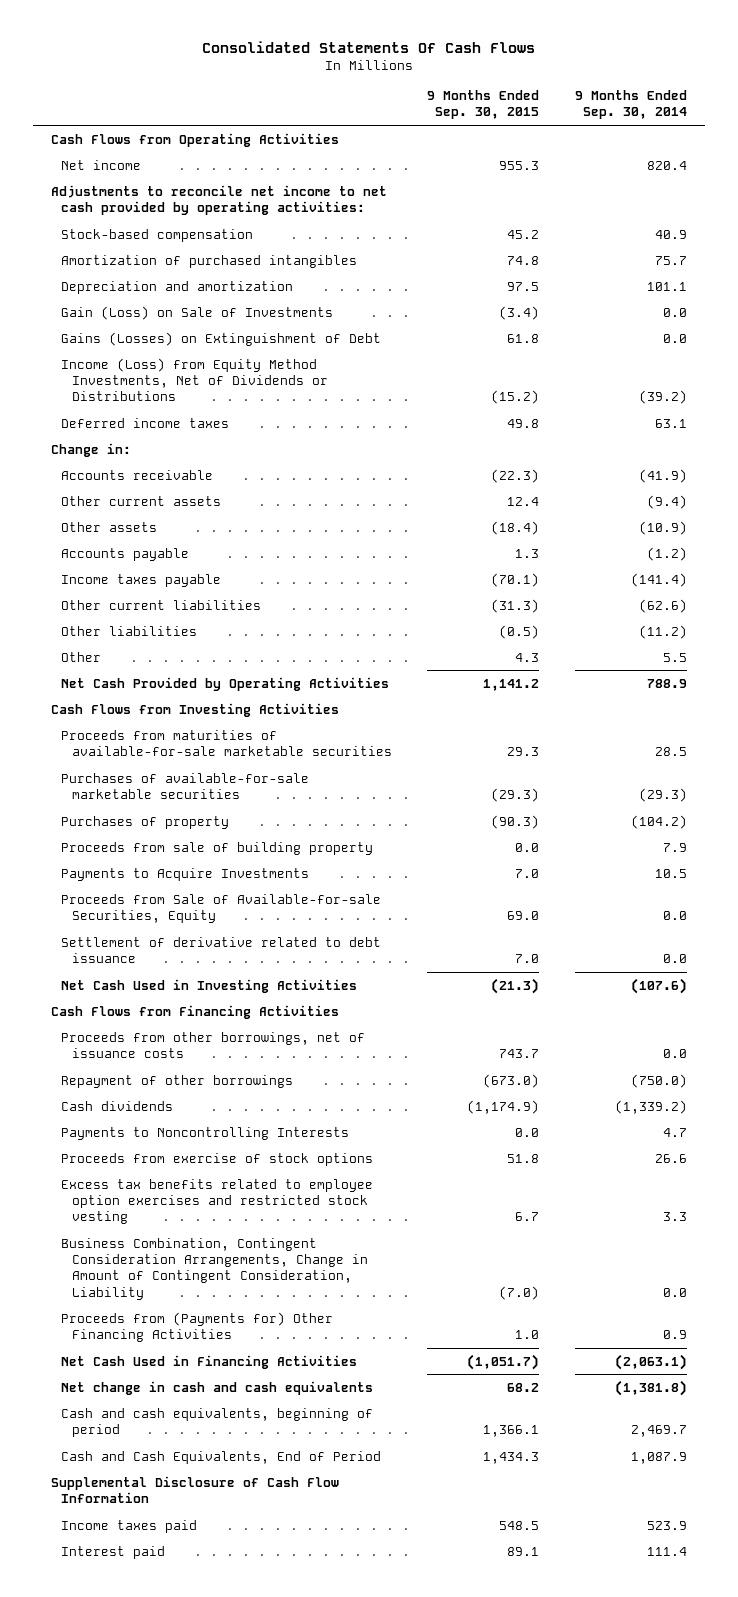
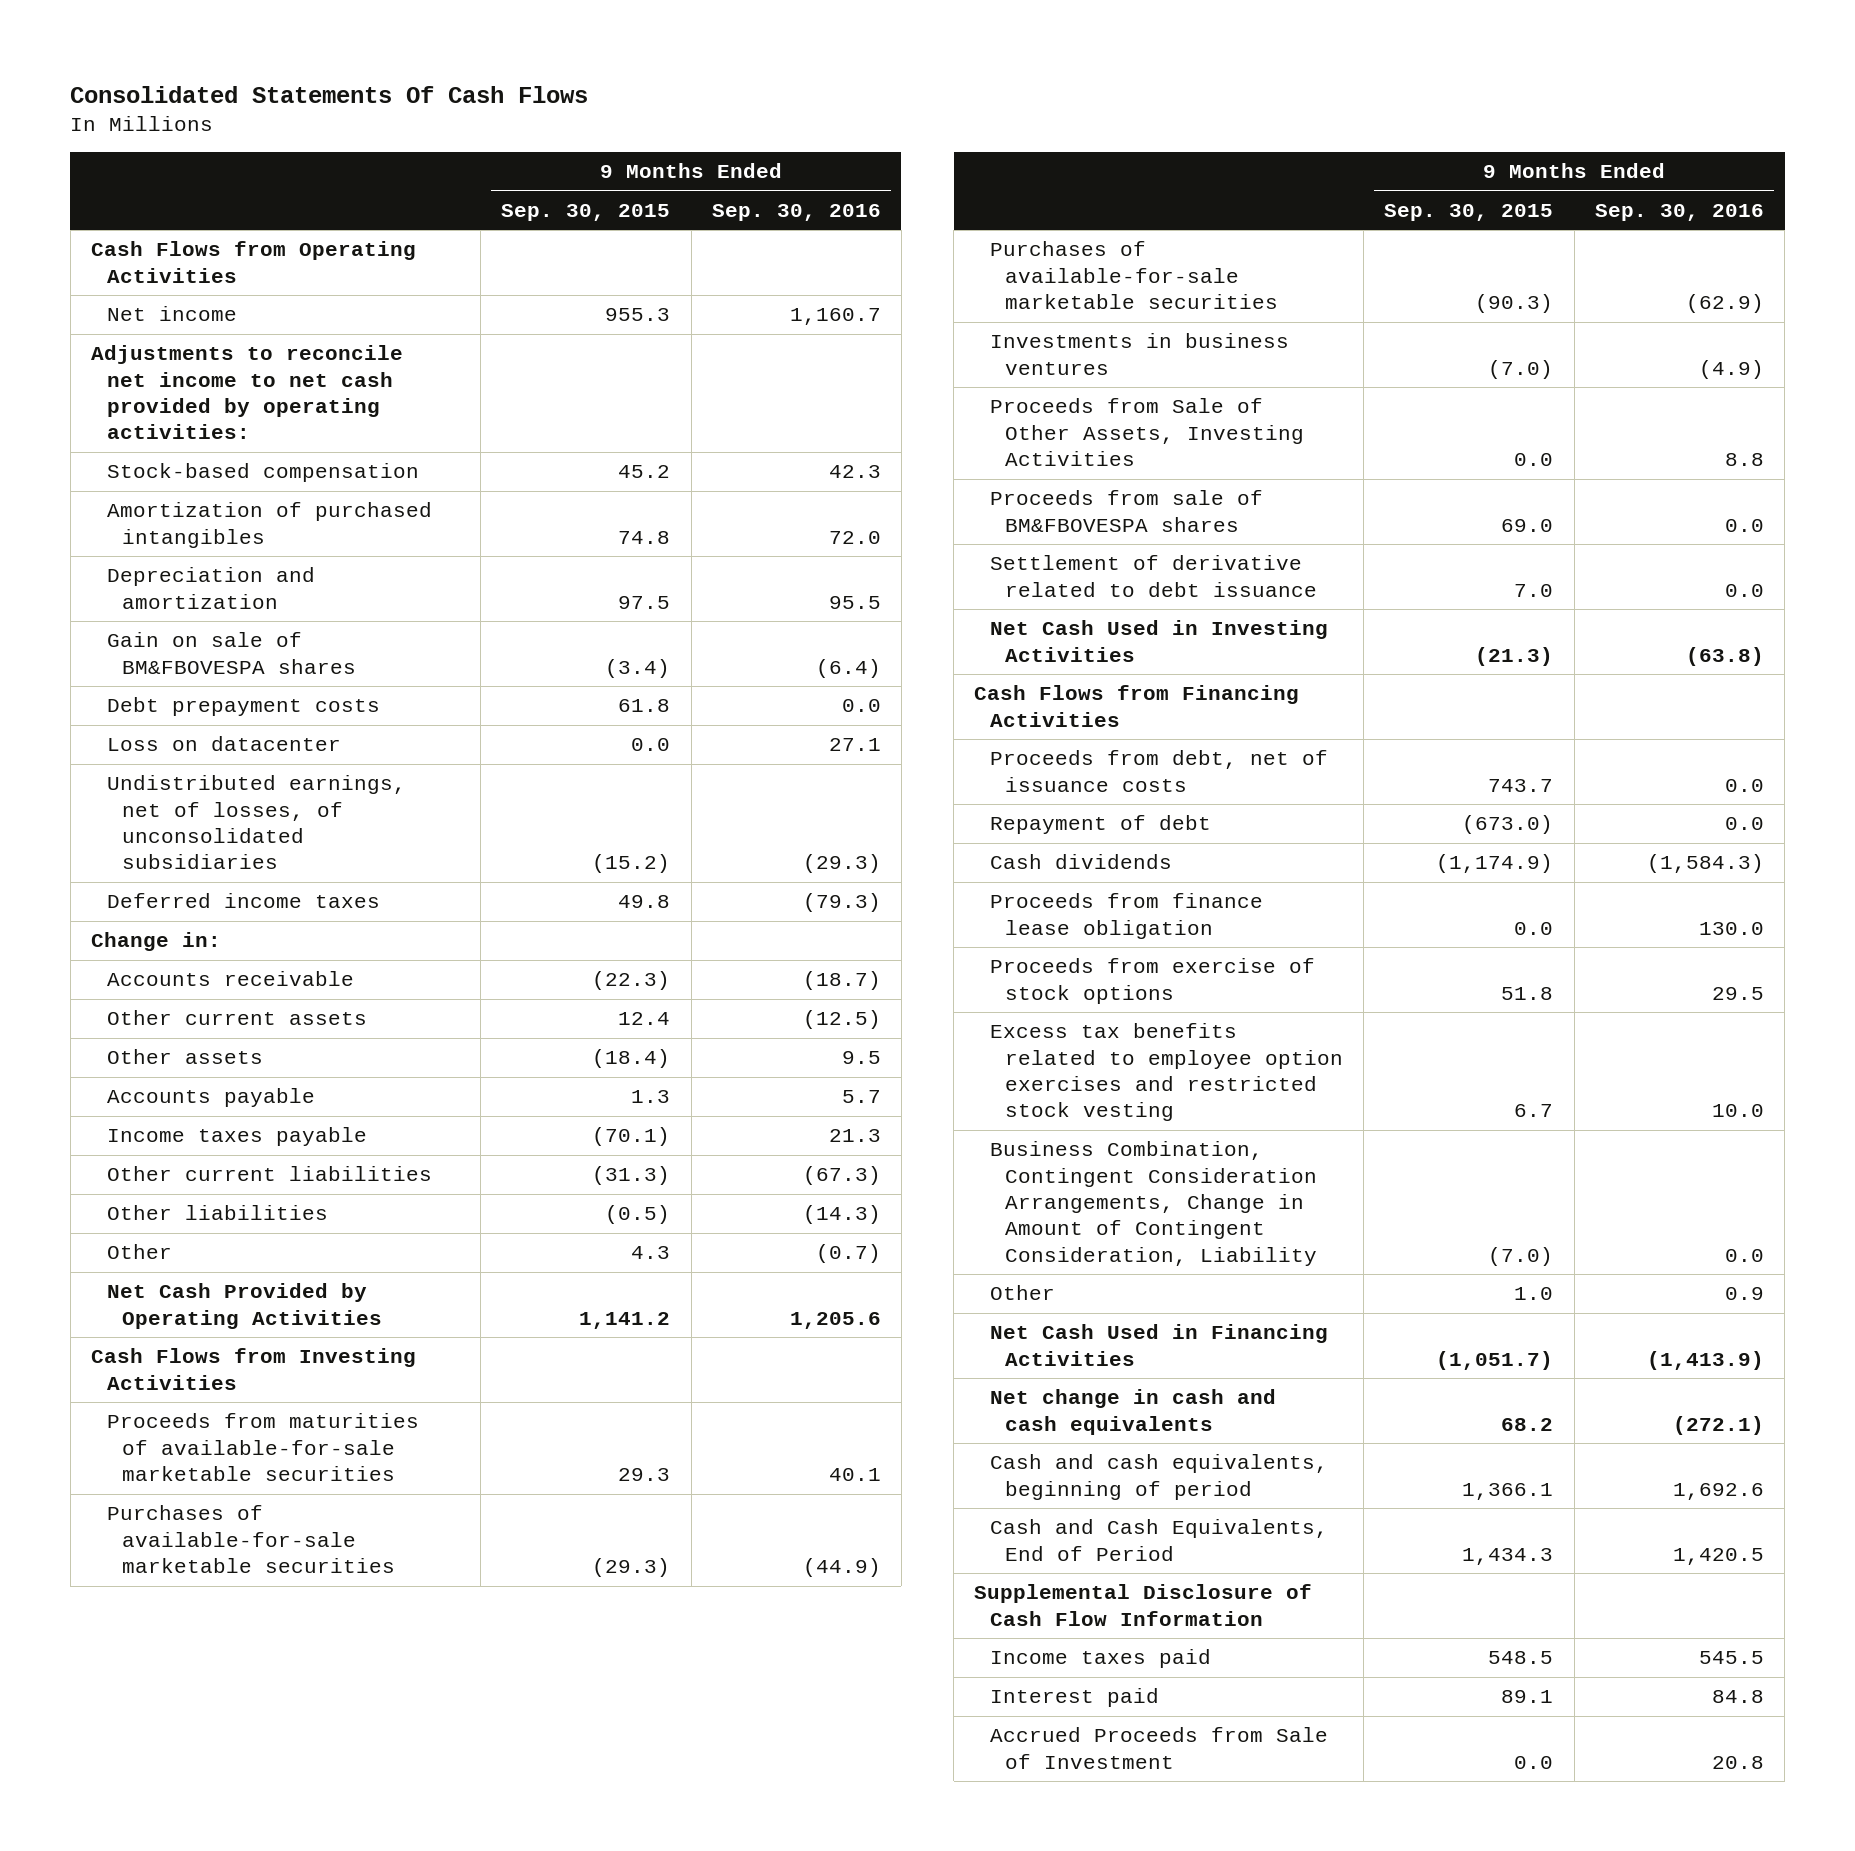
- | 9 Months Ended Sep. 30, 2015 | 9 Months Ended Sep. 30, 2014
+ | 9 Months Ended Sep. 30, 2015 | 9 Months Ended Sep. 30, 2016
- Gain (Loss) on Sale of Investments | (3.4) | 0.0
- Gains (Losses) on Extinguishment of Debt | 61.8 | 0.0
- Income (Loss) from Equity Method Investments, Net of Dividends or Distributions | (15.2) | (39.2)
+ Gain on sale of BM&FBOVESPA shares | (3.4) | (6.4)
+ Debt prepayment costs | 61.8 | 0.0
+ Loss on datacenter | 0.0 | 27.1
+ Undistributed earnings, net of losses, of unconsolidated subsidiaries | (15.2) | (29.3)
- Purchases of property | (90.3) | (104.2)
- Proceeds from sale of building property | 0.0 | 7.9
- Payments to Acquire Investments | 7.0 | 10.5
- Proceeds from Sale of Available-for-sale Securities, Equity | 69.0 | 0.0
+ Purchases of available-for-sale marketable securities | (90.3) | (62.9)
+ Investments in business ventures | (7.0) | (4.9)
+ Proceeds from Sale of Other Assets, Investing Activities | 0.0 | 8.8
+ Proceeds from sale of BM&FBOVESPA shares | 69.0 | 0.0
- Proceeds from other borrowings, net of issuance costs | 743.7 | 0.0
- Repayment of other borrowings | (673.0) | (750.0)
+ Proceeds from debt, net of issuance costs | 743.7 | 0.0
+ Repayment of debt | (673.0) | 0.0
- Payments to Noncontrolling Interests | 0.0 | 4.7
+ Proceeds from finance lease obligation | 0.0 | 130.0
- Proceeds from (Payments for) Other Financing Activities | 1.0 | 0.9
+ Other | 1.0 | 0.9
+ Accrued Proceeds from Sale of Investment | 0.0 | 20.8

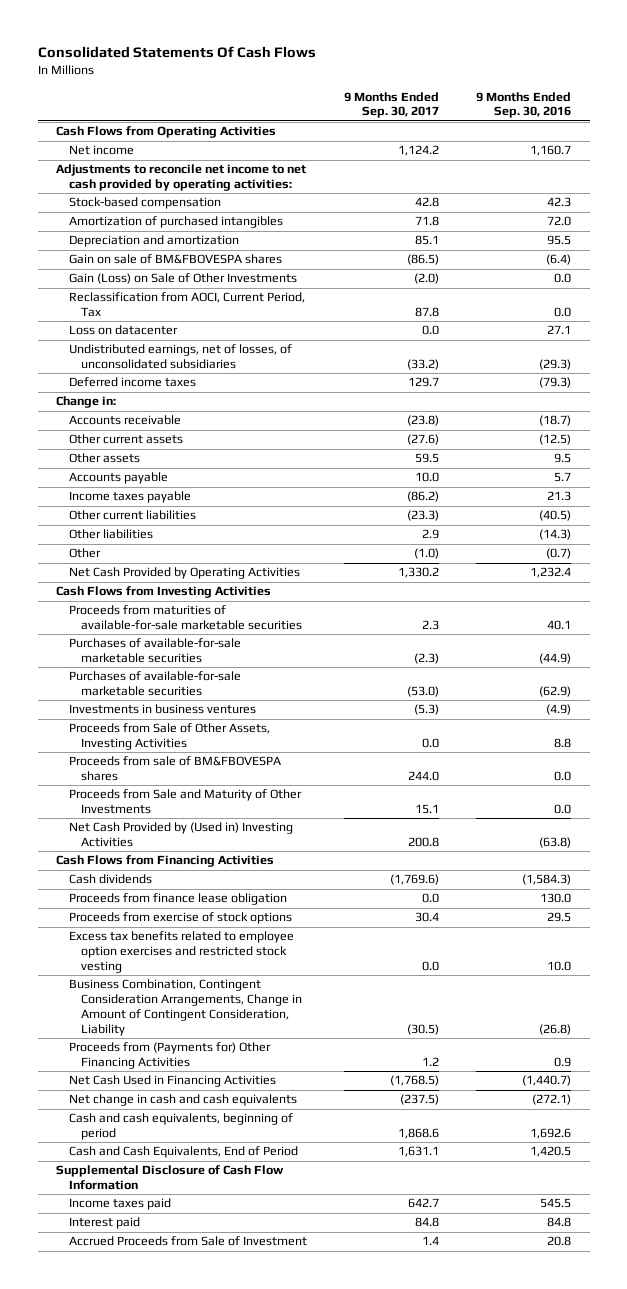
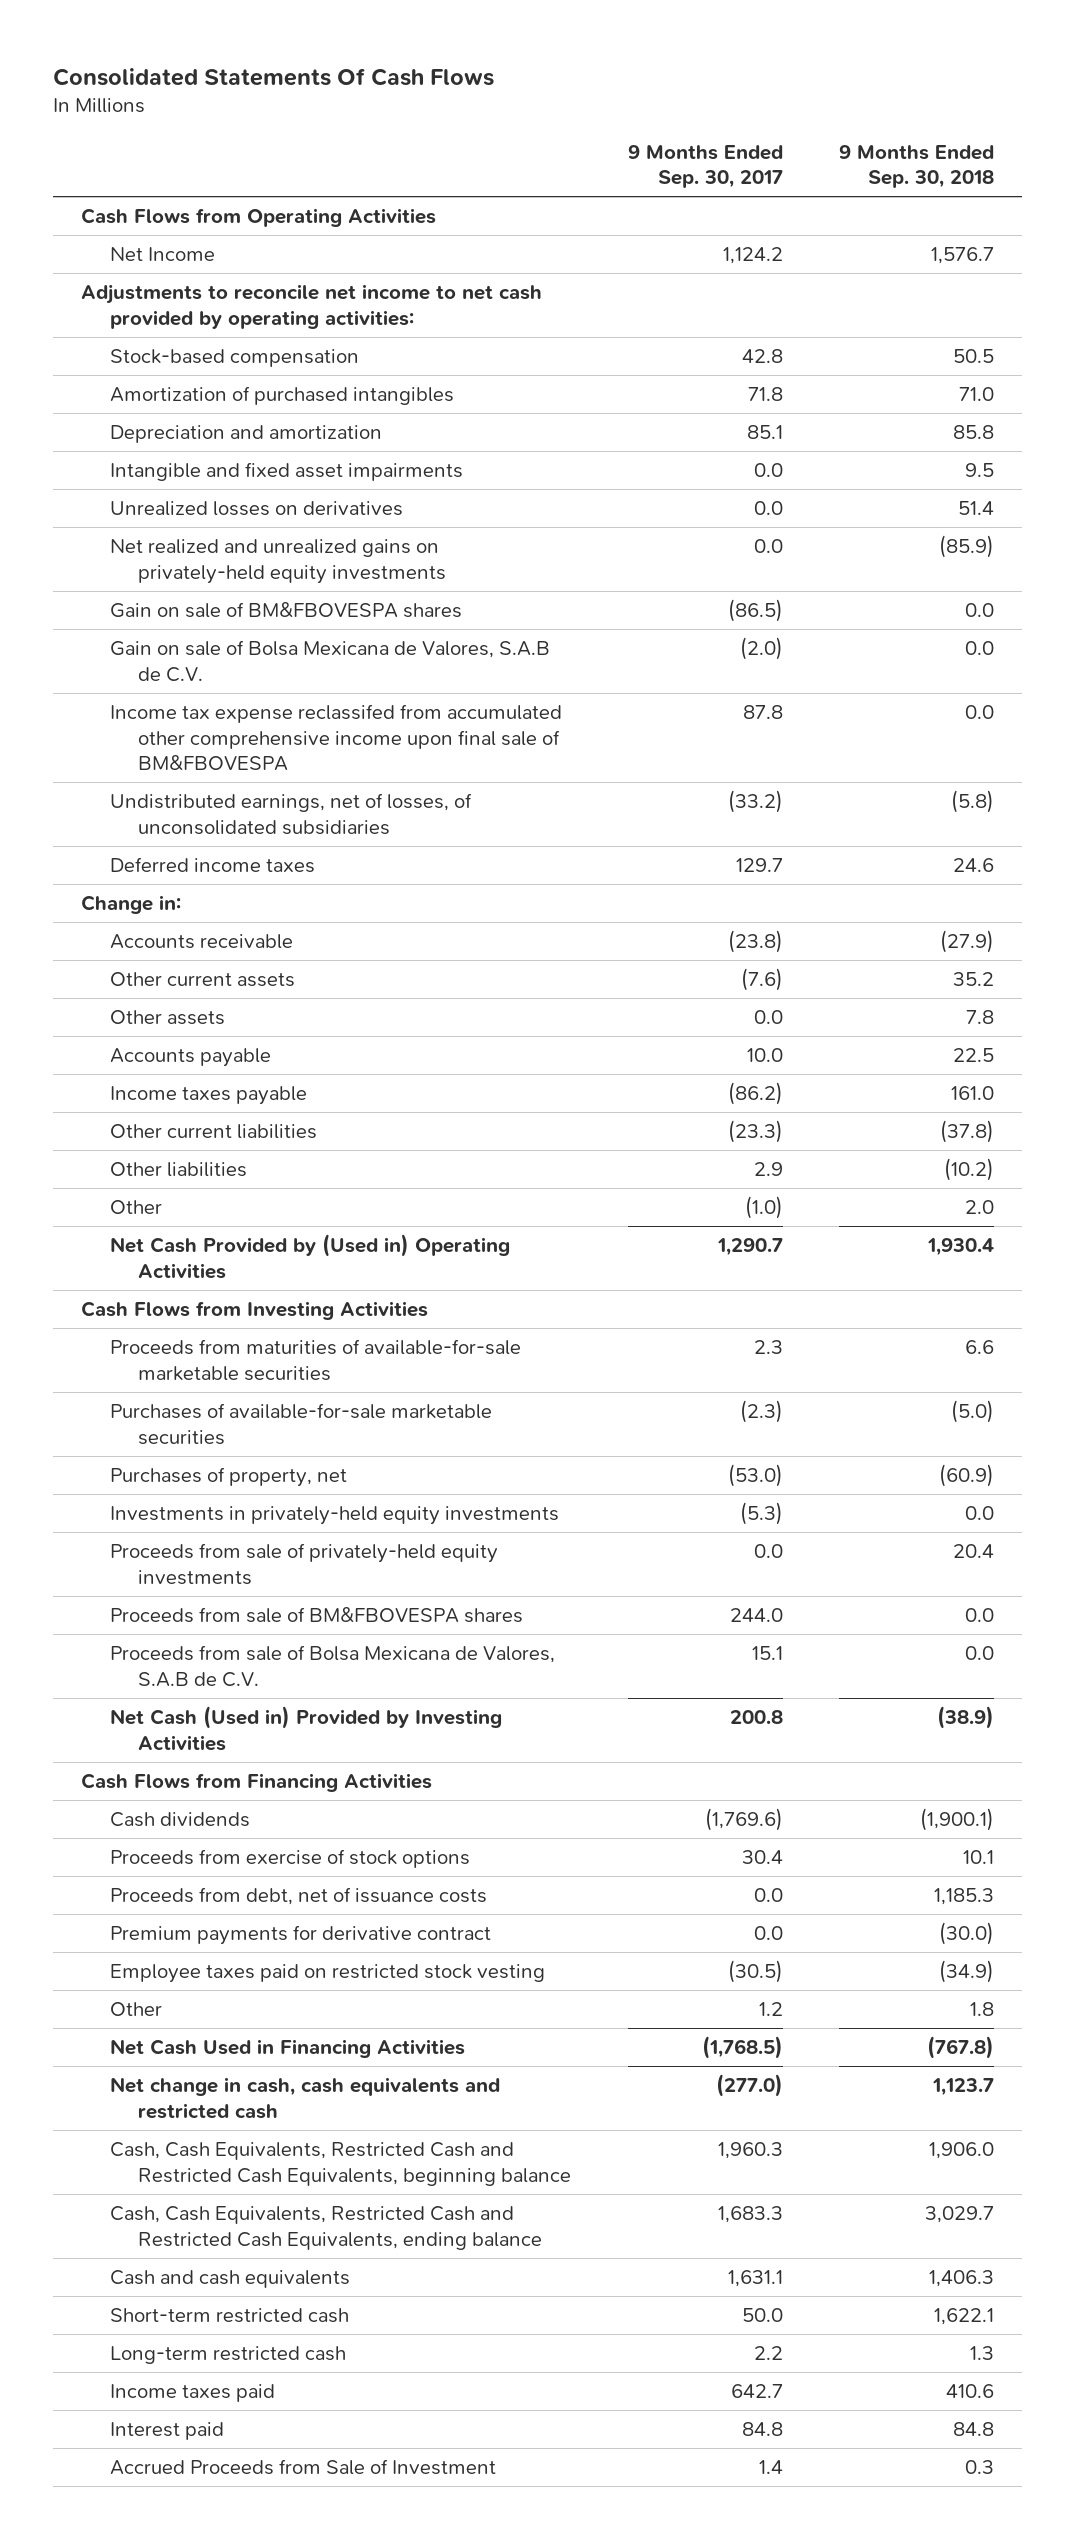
- | 9 Months Ended Sep. 30, 2017 | 9 Months Ended Sep. 30, 2016
+ | 9 Months Ended Sep. 30, 2017 | 9 Months Ended Sep. 30, 2018
- Net income | 1,124.2 | 1,160.7
+ Net Income | 1,124.2 | 1,576.7
+ Intangible and fixed asset impairments | 0.0 | 9.5
+ Unrealized losses on derivatives | 0.0 | 51.4
+ Net realized and unrealized gains on privately-held equity investments | 0.0 | (85.9)
- Gain (Loss) on Sale of Other Investments | (2.0) | 0.0
- Reclassification from AOCI, Current Period, Tax | 87.8 | 0.0
- Loss on datacenter | 0.0 | 27.1
+ Gain on sale of Bolsa Mexicana de Valores, S.A.B de C.V. | (2.0) | 0.0
+ Income tax expense reclassifed from accumulated other comprehensive income upon final sale of BM&FBOVESPA | 87.8 | 0.0
- Other current assets | (27.6) | (12.5)
- Other assets | 59.5 | 9.5
+ Other current assets | (7.6) | 35.2
+ Other assets | 0.0 | 7.8
- Net Cash Provided by Operating Activities | 1,330.2 | 1,232.4
+ Net Cash Provided by (Used in) Operating Activities | 1,290.7 | 1,930.4
- Purchases of available-for-sale marketable securities | (53.0) | (62.9)
- Investments in business ventures | (5.3) | (4.9)
- Proceeds from Sale of Other Assets, Investing Activities | 0.0 | 8.8
+ Purchases of property, net | (53.0) | (60.9)
+ Investments in privately-held equity investments | (5.3) | 0.0
+ Proceeds from sale of privately-held equity investments | 0.0 | 20.4
- Proceeds from Sale and Maturity of Other Investments | 15.1 | 0.0
- Net Cash Provided by (Used in) Investing Activities | 200.8 | (63.8)
+ Proceeds from sale of Bolsa Mexicana de Valores, S.A.B de C.V. | 15.1 | 0.0
+ Net Cash (Used in) Provided by Investing Activities | 200.8 | (38.9)
- Proceeds from finance lease obligation | 0.0 | 130.0
- Excess tax benefits related to employee option exercises and restricted stock vesting | 0.0 | 10.0
- Business Combination, Contingent Consideration Arrangements, Change in Amount of Contingent Consideration, Liability | (30.5) | (26.8)
- Proceeds from (Payments for) Other Financing Activities | 1.2 | 0.9
+ Proceeds from debt, net of issuance costs | 0.0 | 1,185.3
+ Premium payments for derivative contract | 0.0 | (30.0)
+ Employee taxes paid on restricted stock vesting | (30.5) | (34.9)
+ Other | 1.2 | 1.8
- Net change in cash and cash equivalents | (237.5) | (272.1)
- Cash and cash equivalents, beginning of period | 1,868.6 | 1,692.6
- Cash and Cash Equivalents, End of Period | 1,631.1 | 1,420.5
- Supplemental Disclosure of Cash Flow Information
+ Net change in cash, cash equivalents and restricted cash | (277.0) | 1,123.7
+ Cash, Cash Equivalents, Restricted Cash and Restricted Cash Equivalents, beginning balance | 1,960.3 | 1,906.0
+ Cash, Cash Equivalents, Restricted Cash and Restricted Cash Equivalents, ending balance | 1,683.3 | 3,029.7
+ Cash and cash equivalents | 1,631.1 | 1,406.3
+ Short-term restricted cash | 50.0 | 1,622.1
+ Long-term restricted cash | 2.2 | 1.3

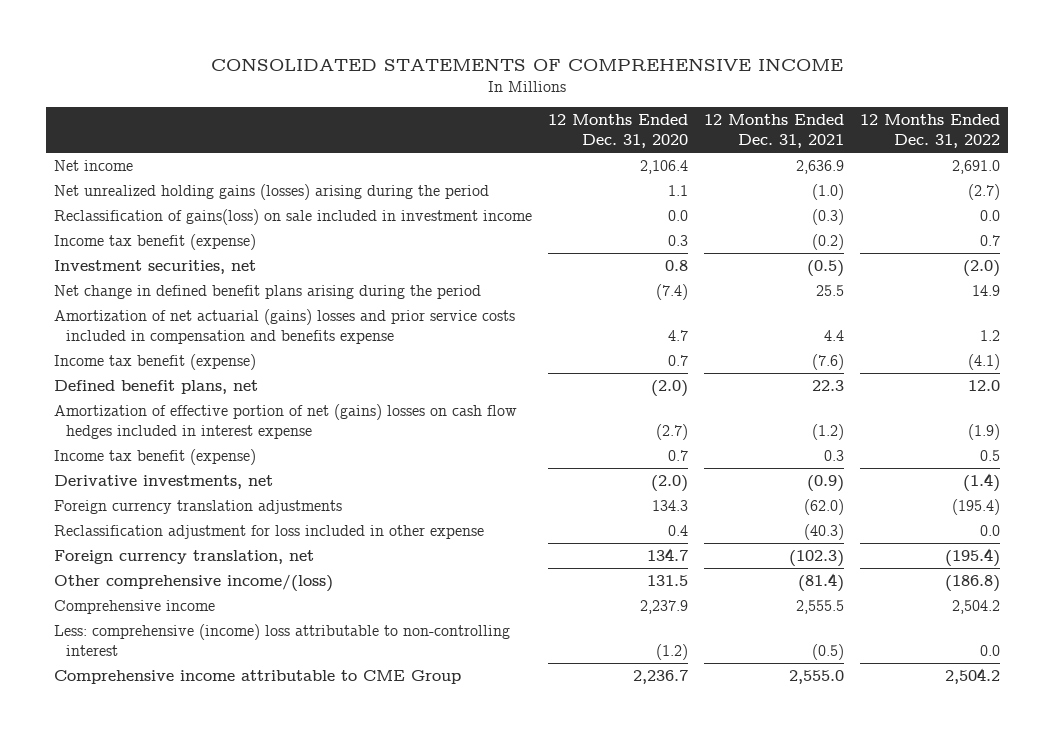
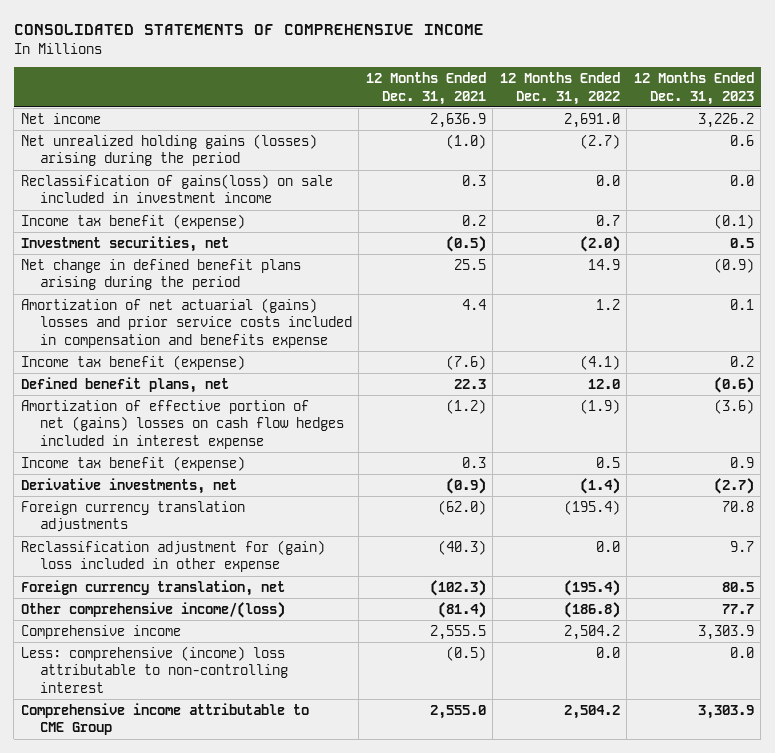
- | 12 Months Ended Dec. 31, 2020 | 12 Months Ended Dec. 31, 2021 | 12 Months Ended Dec. 31, 2022
+ | 12 Months Ended Dec. 31, 2021 | 12 Months Ended Dec. 31, 2022 | 12 Months Ended Dec. 31, 2023
- Reclassification of gains(loss) on sale included in investment income | 0.0 | (0.3) | 0.0
- Income tax benefit (expense) | 0.3 | (0.2) | 0.7
+ Reclassification of gains(loss) on sale included in investment income | 0.3 | 0.0 | 0.0
+ Income tax benefit (expense) | 0.2 | 0.7 | (0.1)
- Reclassification adjustment for loss included in other expense | 0.4 | (40.3) | 0.0
+ Reclassification adjustment for (gain) loss included in other expense | (40.3) | 0.0 | 9.7

